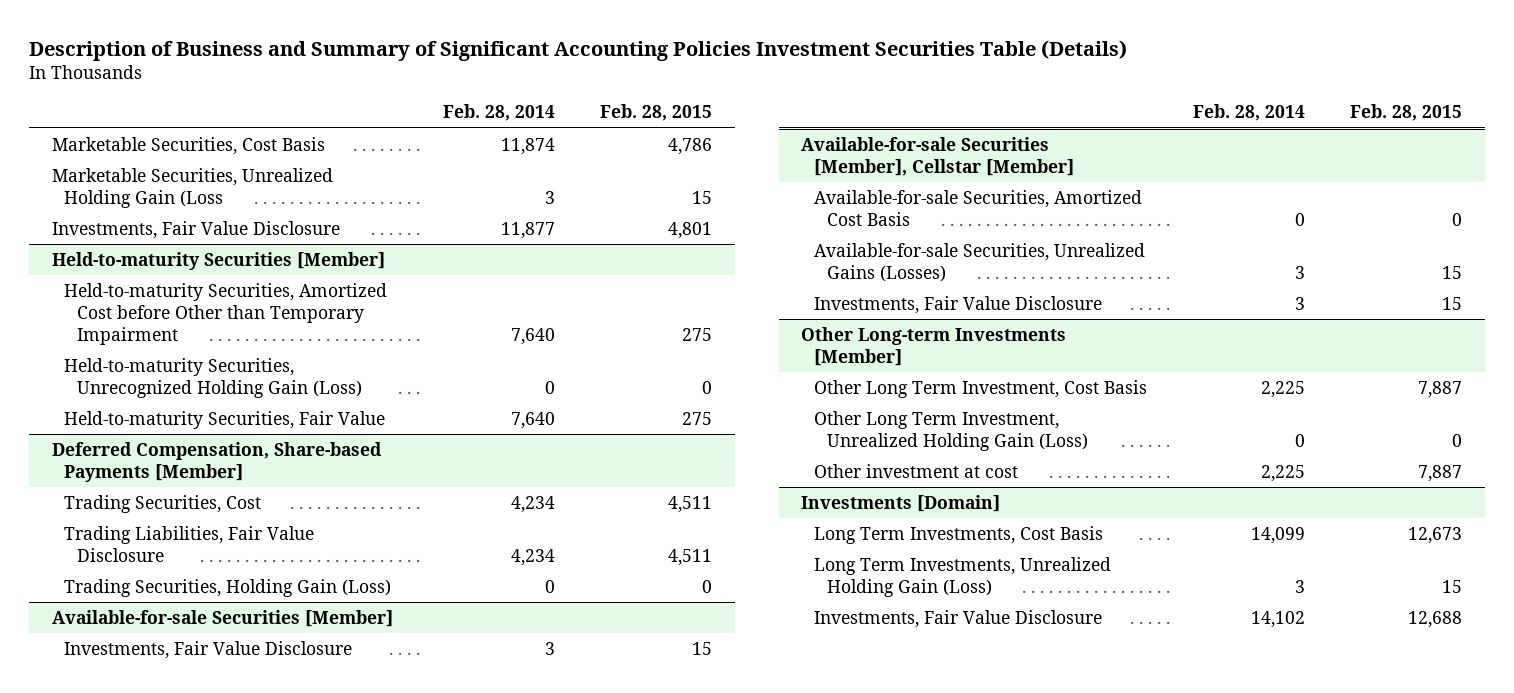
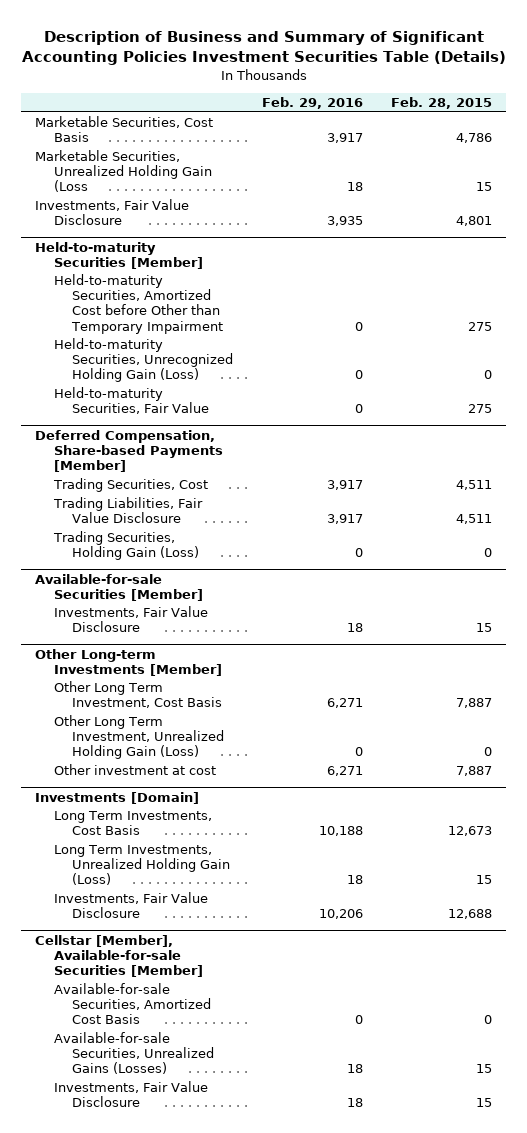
- | Feb. 28, 2014 | Feb. 28, 2015
+ | Feb. 29, 2016 | Feb. 28, 2015
- Available-for-sale Securities [Member], Cellstar [Member]
- Available-for-sale Securities, Amortized Cost Basis | 0 | 0
- Available-for-sale Securities, Unrealized Gains (Losses) | 3 | 15
- Investments, Fair Value Disclosure | 3 | 15
+ Cellstar [Member], Available-for-sale Securities [Member]
+ Available-for-sale Securities, Amortized Cost Basis | 0 | 0
+ Available-for-sale Securities, Unrealized Gains (Losses) | 18 | 15
+ Investments, Fair Value Disclosure | 18 | 15

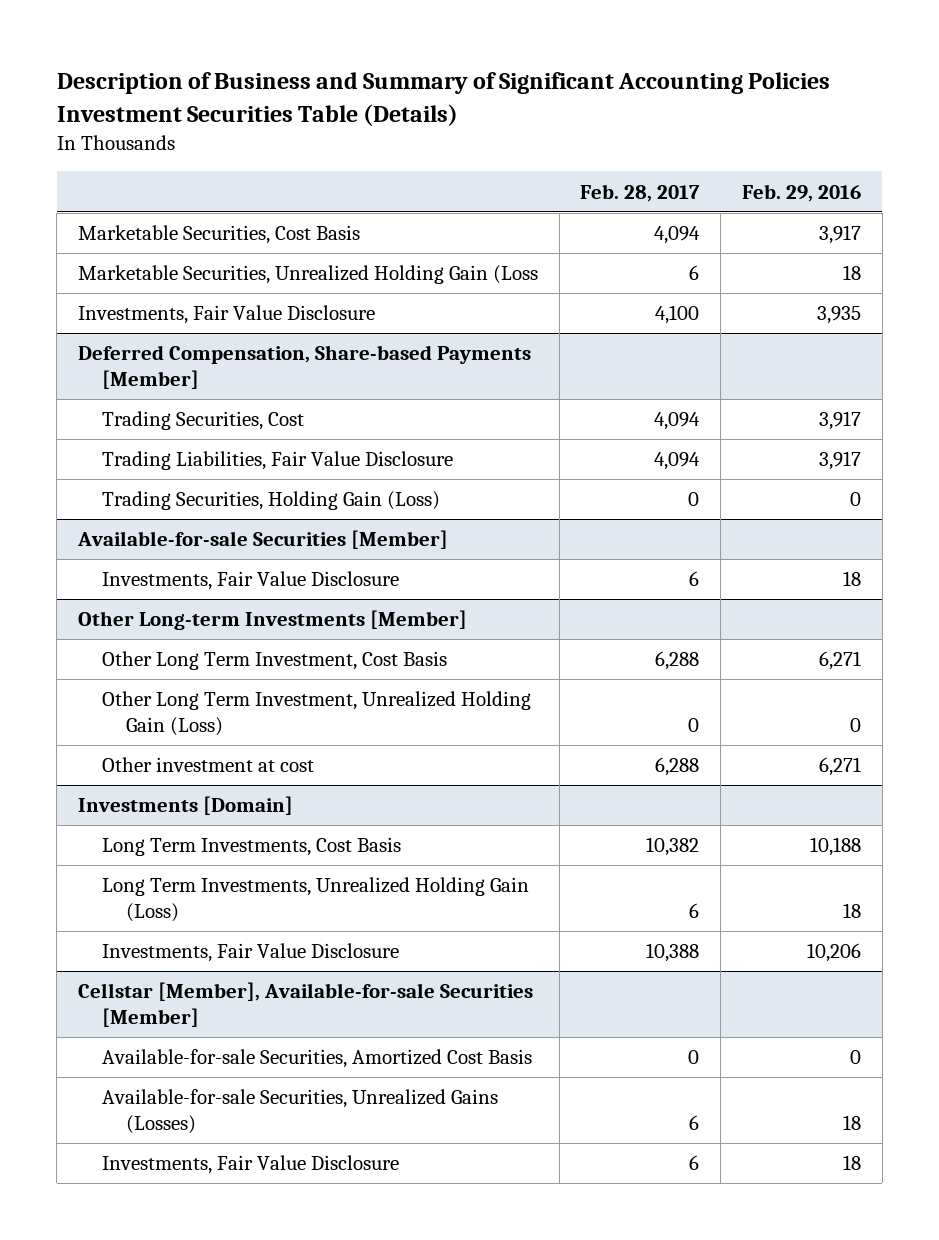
- | Feb. 29, 2016 | Feb. 28, 2015
+ | Feb. 28, 2017 | Feb. 29, 2016
- Held-to-maturity Securities [Member]
- Held-to-maturity Securities, Amortized Cost before Other than Temporary Impairment | 0 | 275
- Held-to-maturity Securities, Unrecognized Holding Gain (Loss) | 0 | 0
- Held-to-maturity Securities, Fair Value | 0 | 275

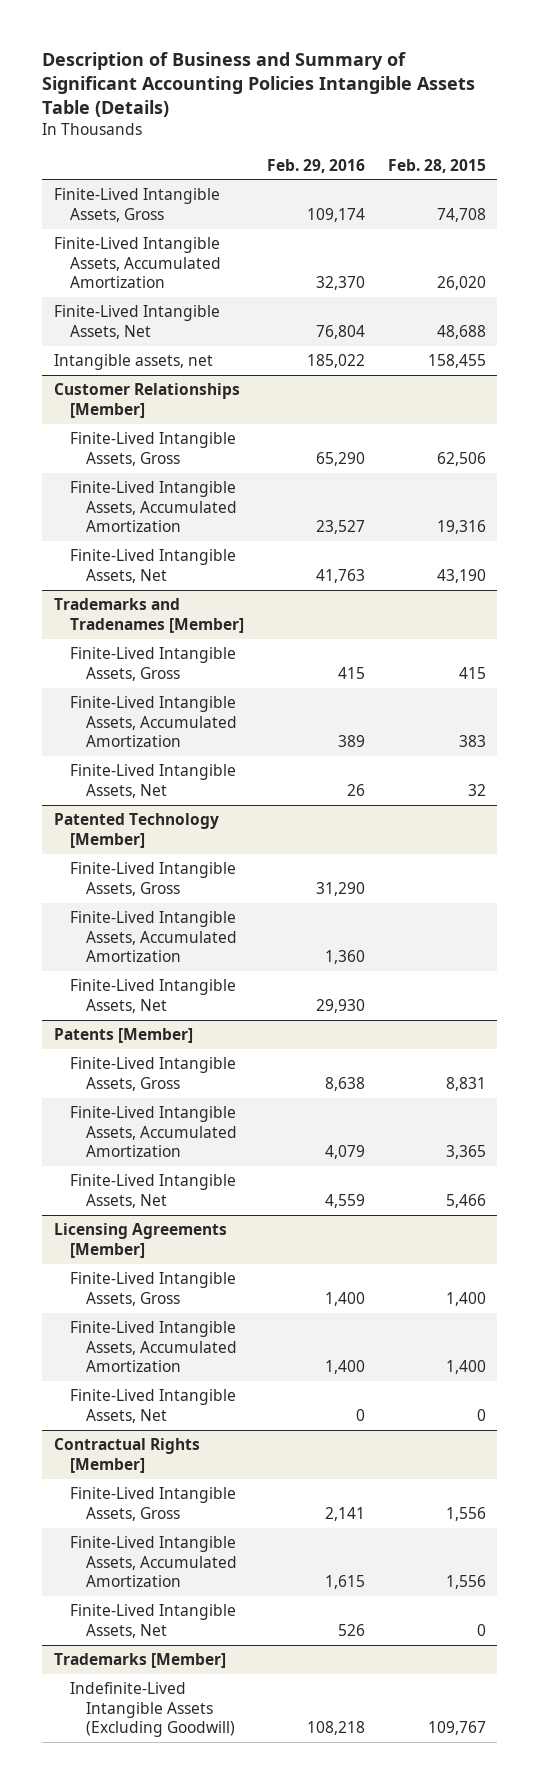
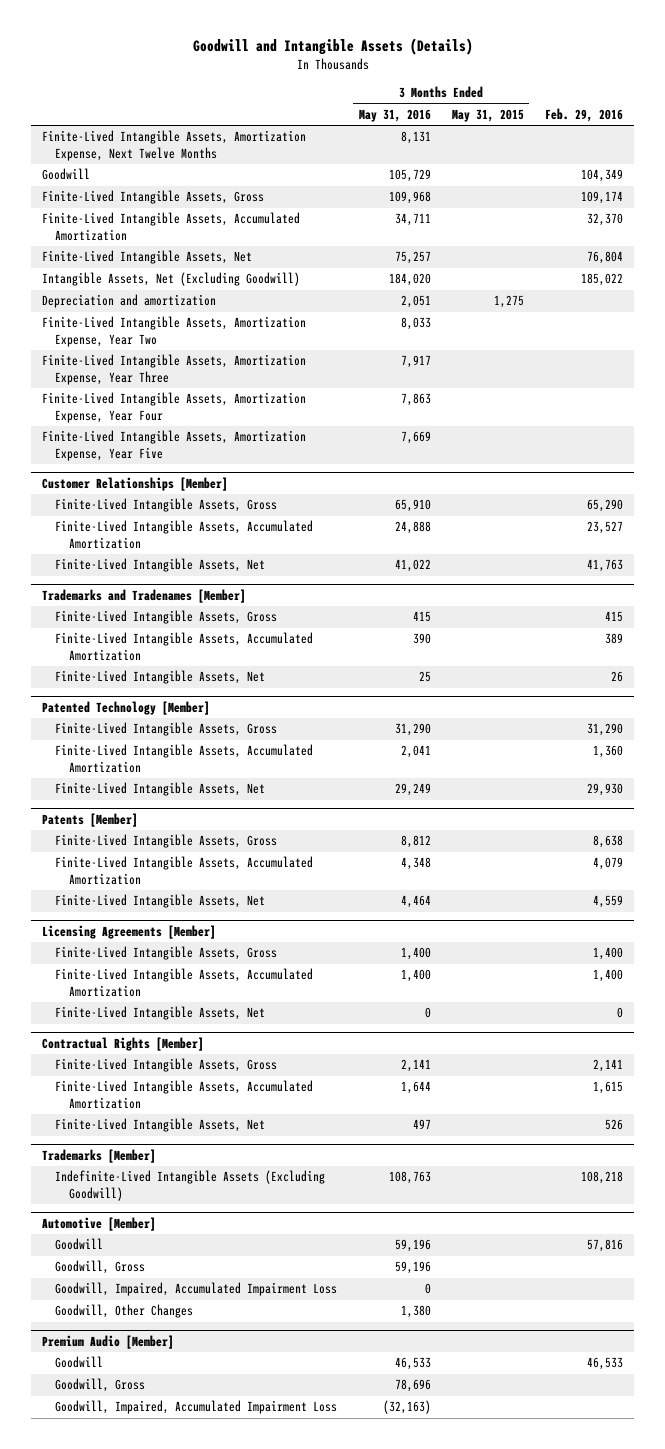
- Description of Business and Summary of Significant Accounting Policies Intangible Assets Table (Details)
+ Goodwill and Intangible Assets (Details)
- | Feb. 29, 2016 | Feb. 28, 2015
+ | 3 Months Ended May 31, 2016 | 3 Months Ended May 31, 2015 | Feb. 29, 2016
+ Finite-Lived Intangible Assets, Amortization Expense, Next Twelve Months | 8,131 | |
+ Goodwill | 105,729 | | 104,349
- Intangible assets, net | 185,022 | 158,455
+ Intangible Assets, Net (Excluding Goodwill) | 184,020 | | 185,022
+ Depreciation and amortization | 2,051 | 1,275 |
+ Finite-Lived Intangible Assets, Amortization Expense, Year Two | 8,033 | |
+ Finite-Lived Intangible Assets, Amortization Expense, Year Three | 7,917 | |
+ Finite-Lived Intangible Assets, Amortization Expense, Year Four | 7,863 | |
+ Finite-Lived Intangible Assets, Amortization Expense, Year Five | 7,669 | |
+ Automotive [Member]
+ Goodwill | 59,196 | | 57,816
+ Goodwill, Gross | 59,196 | |
+ Goodwill, Impaired, Accumulated Impairment Loss | 0 | |
+ Goodwill, Other Changes | 1,380 | |
+ Premium Audio [Member]
+ Goodwill | 46,533 | | 46,533
+ Goodwill, Gross | 78,696 | |
+ Goodwill, Impaired, Accumulated Impairment Loss | (32,163) | |

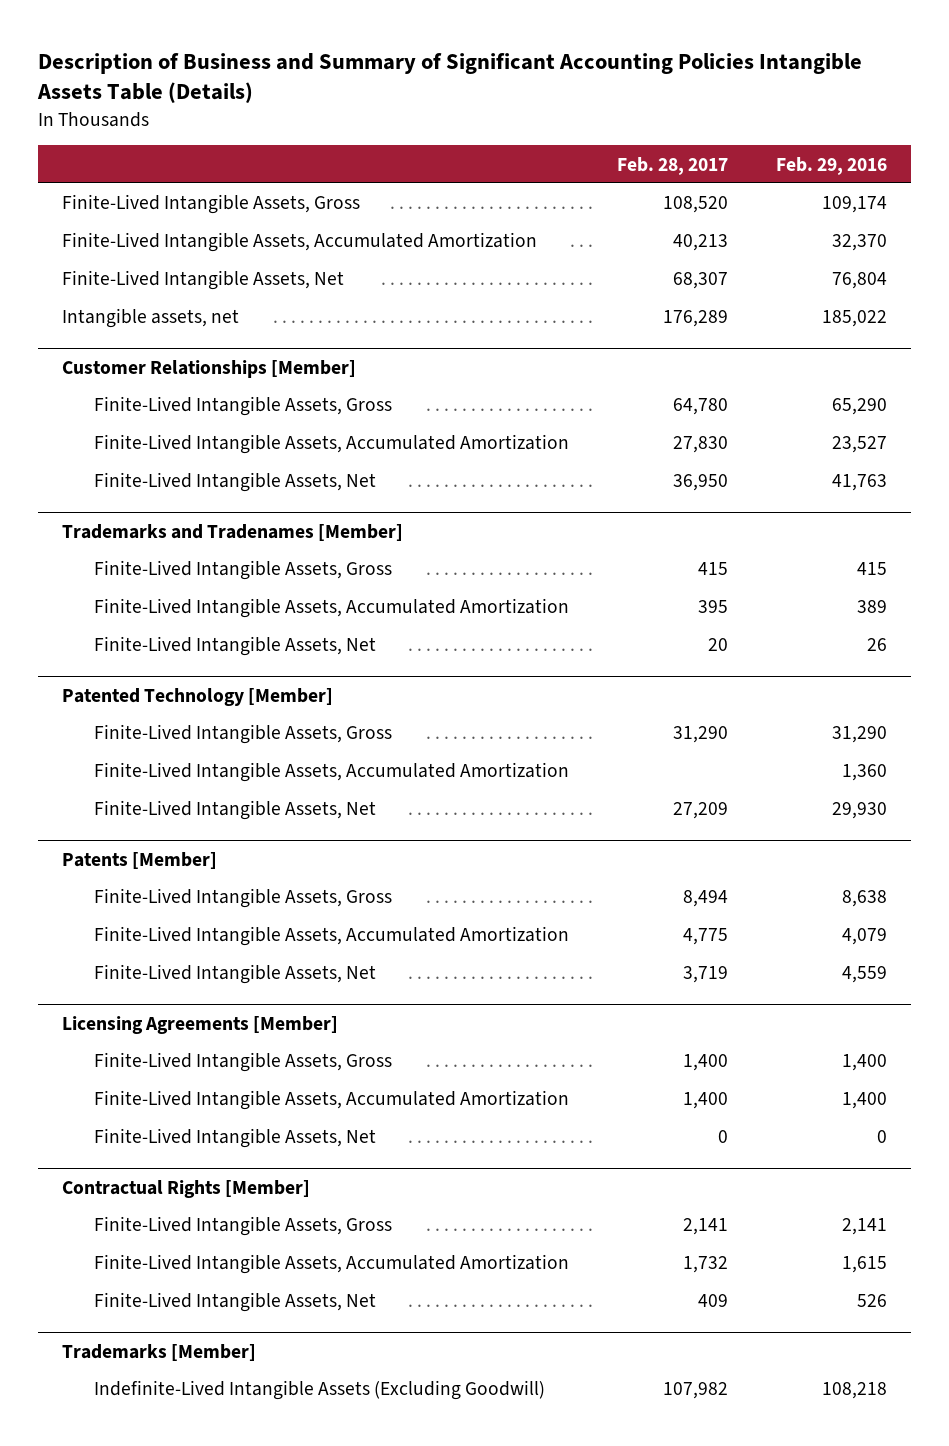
- Goodwill and Intangible Assets (Details)
+ Description of Business and Summary of Significant Accounting Policies Intangible Assets Table (Details)
- | 3 Months Ended May 31, 2016 | 3 Months Ended May 31, 2015 | Feb. 29, 2016
+ | Feb. 28, 2017 | Feb. 29, 2016
- Finite-Lived Intangible Assets, Amortization Expense, Next Twelve Months | 8,131 | |
- Goodwill | 105,729 | | 104,349
- Intangible Assets, Net (Excluding Goodwill) | 184,020 | | 185,022
- Depreciation and amortization | 2,051 | 1,275 |
- Finite-Lived Intangible Assets, Amortization Expense, Year Two | 8,033 | |
- Finite-Lived Intangible Assets, Amortization Expense, Year Three | 7,917 | |
- Finite-Lived Intangible Assets, Amortization Expense, Year Four | 7,863 | |
- Finite-Lived Intangible Assets, Amortization Expense, Year Five | 7,669 | |
+ Intangible assets, net | 176,289 | 185,022
- Automotive [Member]
- Goodwill | 59,196 | | 57,816
- Goodwill, Gross | 59,196 | |
- Goodwill, Impaired, Accumulated Impairment Loss | 0 | |
- Goodwill, Other Changes | 1,380 | |
- Premium Audio [Member]
- Goodwill | 46,533 | | 46,533
- Goodwill, Gross | 78,696 | |
- Goodwill, Impaired, Accumulated Impairment Loss | (32,163) | |

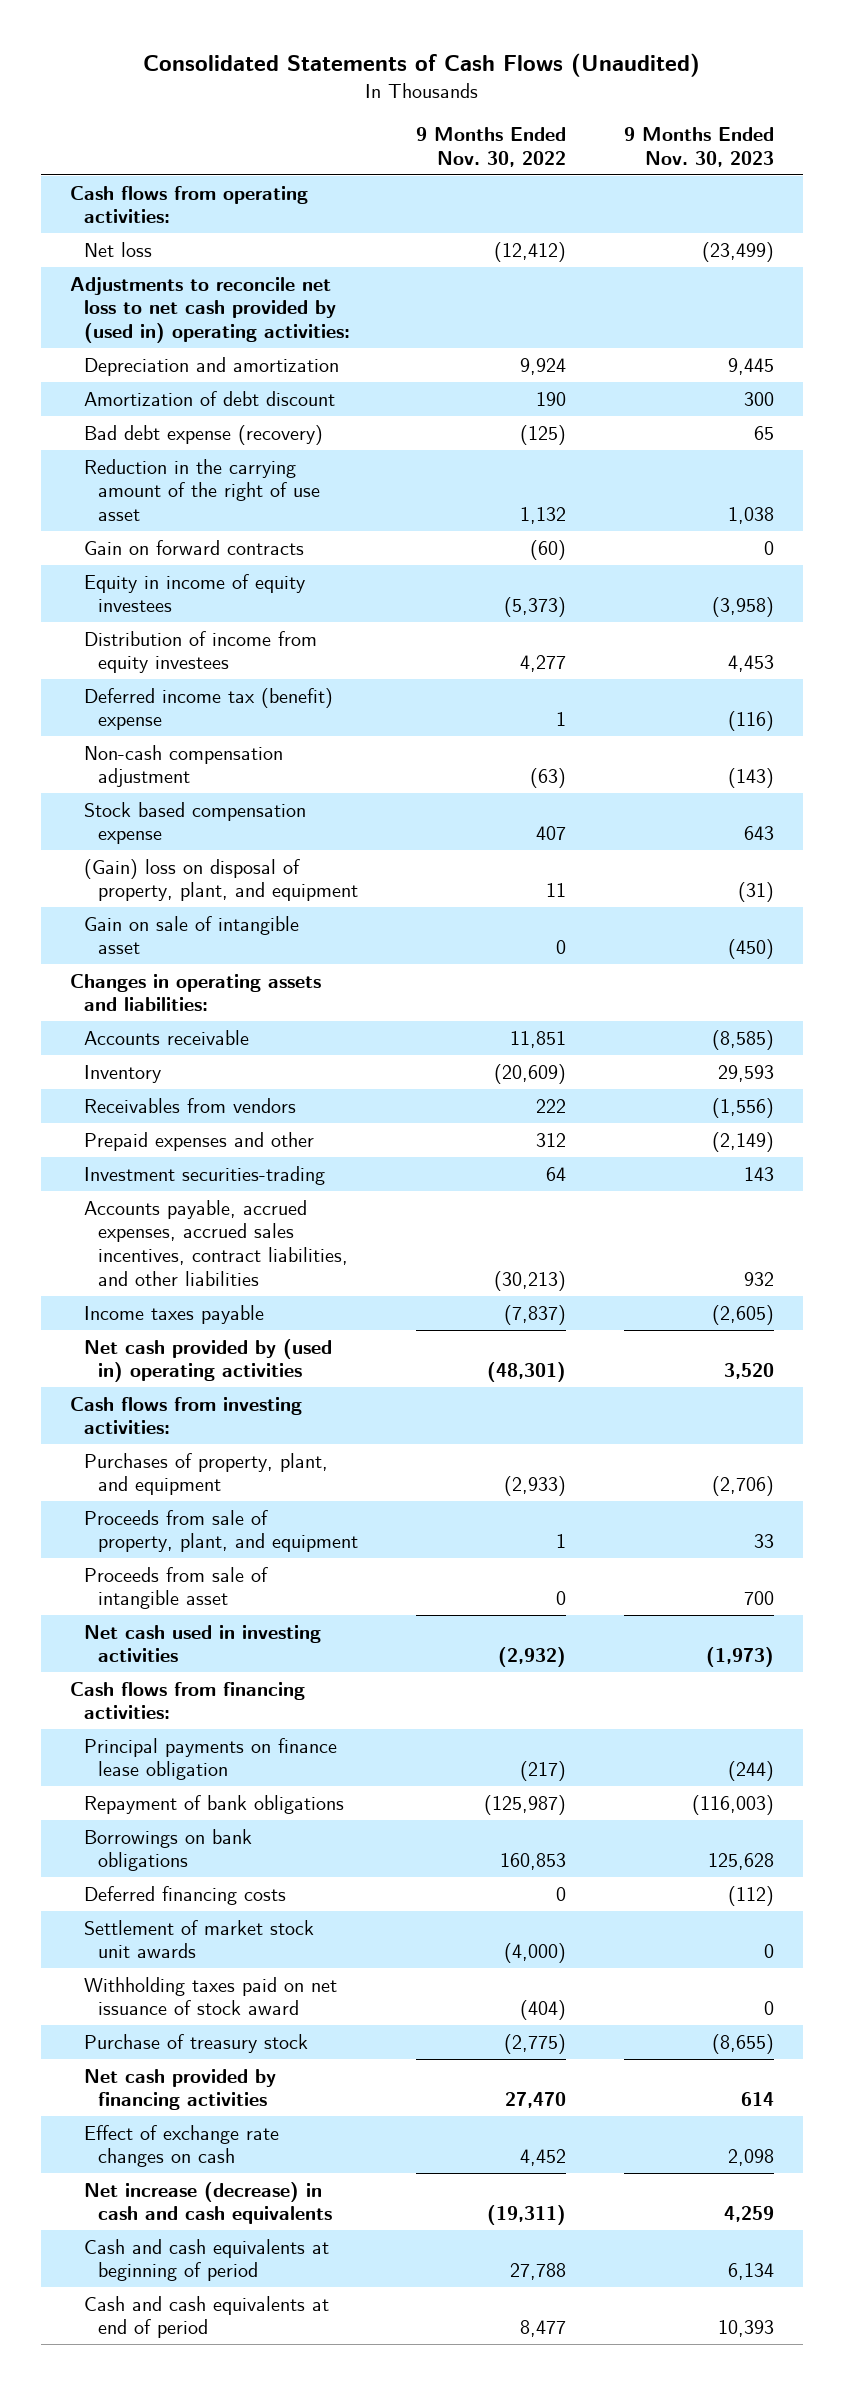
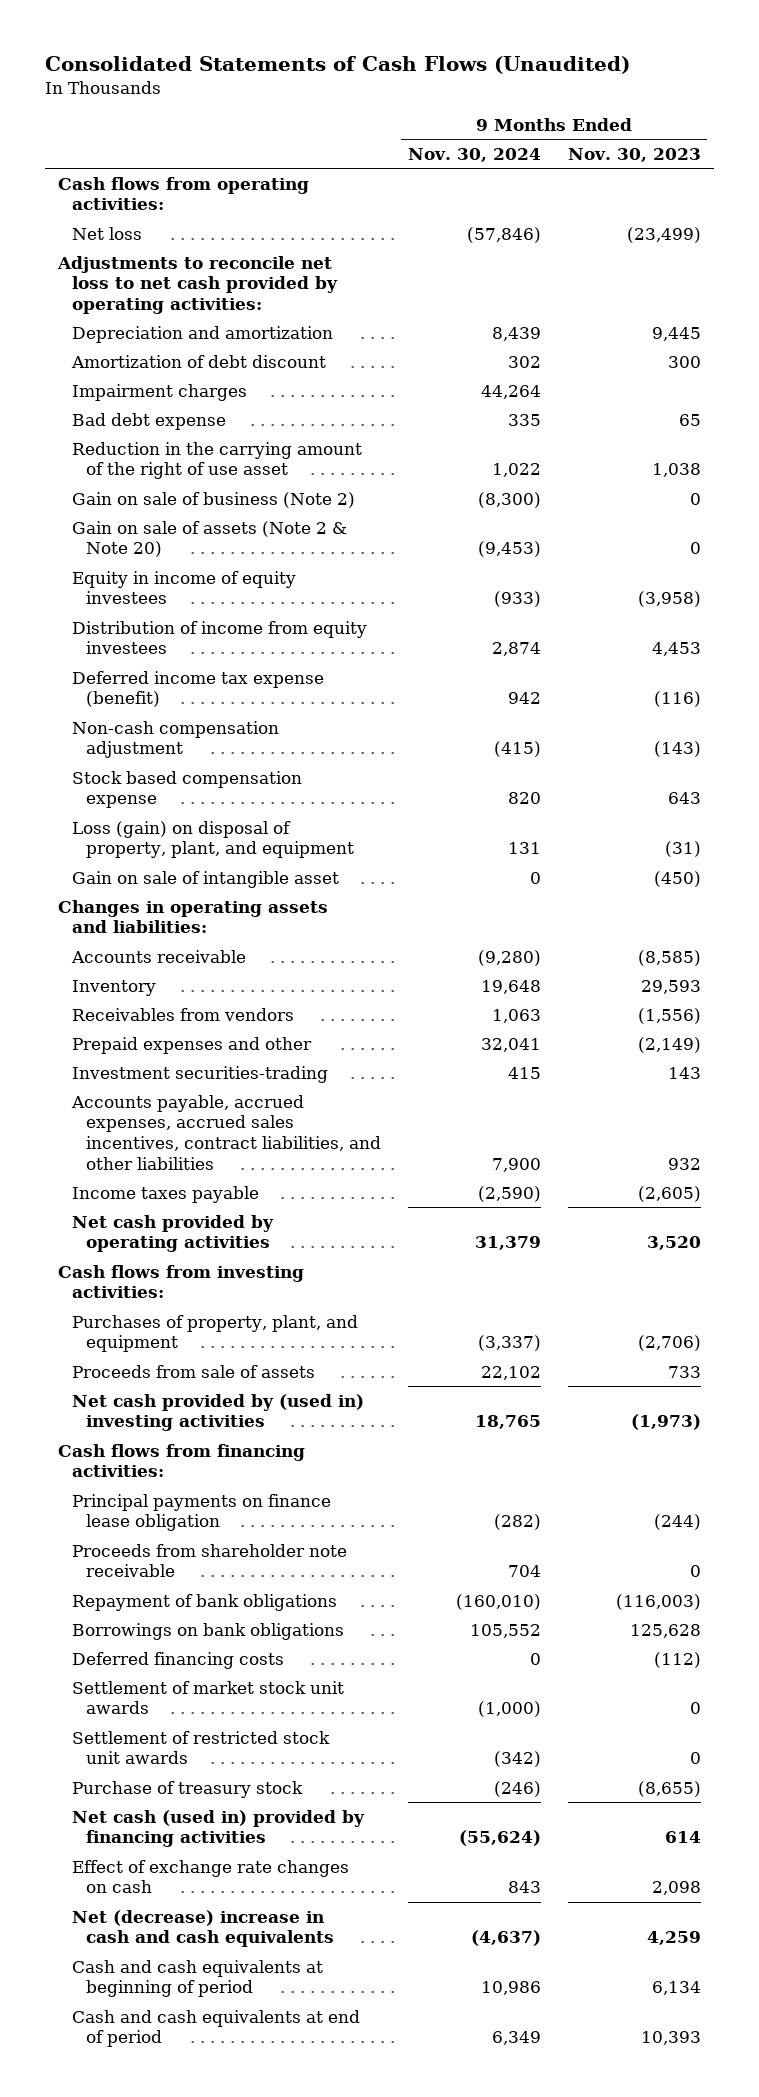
- | 9 Months Ended Nov. 30, 2022 | 9 Months Ended Nov. 30, 2023
+ | 9 Months Ended Nov. 30, 2024 | 9 Months Ended Nov. 30, 2023
- Adjustments to reconcile net loss to net cash provided by (used in) operating activities:
+ Adjustments to reconcile net loss to net cash provided by operating activities:
- Bad debt expense (recovery) | (125) | 65
+ Impairment charges | 44,264 |
+ Bad debt expense | 335 | 65
- Gain on forward contracts | (60) | 0
+ Gain on sale of business (Note 2) | (8,300) | 0
+ Gain on sale of assets (Note 2 & Note 20) | (9,453) | 0
- Deferred income tax (benefit) expense | 1 | (116)
+ Deferred income tax expense (benefit) | 942 | (116)
- (Gain) loss on disposal of property, plant, and equipment | 11 | (31)
+ Loss (gain) on disposal of property, plant, and equipment | 131 | (31)
- Net cash provided by (used in) operating activities | (48,301) | 3,520
+ Net cash provided by operating activities | 31,379 | 3,520
- Proceeds from sale of property, plant, and equipment | 1 | 33
- Proceeds from sale of intangible asset | 0 | 700
- Net cash used in investing activities | (2,932) | (1,973)
+ Proceeds from sale of assets | 22,102 | 733
+ Net cash provided by (used in) investing activities | 18,765 | (1,973)
+ Proceeds from shareholder note receivable | 704 | 0
- Withholding taxes paid on net issuance of stock award | (404) | 0
+ Settlement of restricted stock unit awards | (342) | 0
- Net cash provided by financing activities | 27,470 | 614
+ Net cash (used in) provided by financing activities | (55,624) | 614
- Net increase (decrease) in cash and cash equivalents | (19,311) | 4,259
+ Net (decrease) increase in cash and cash equivalents | (4,637) | 4,259

